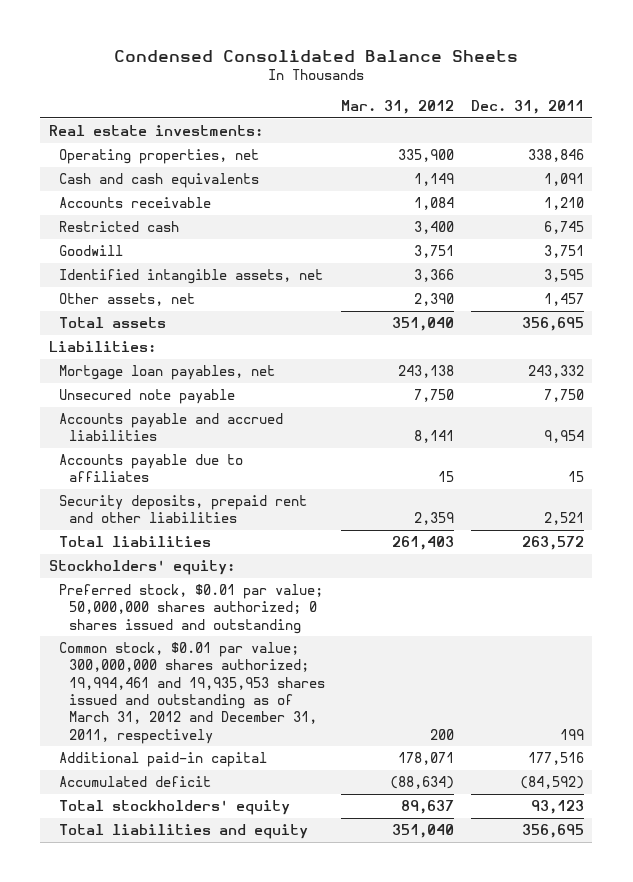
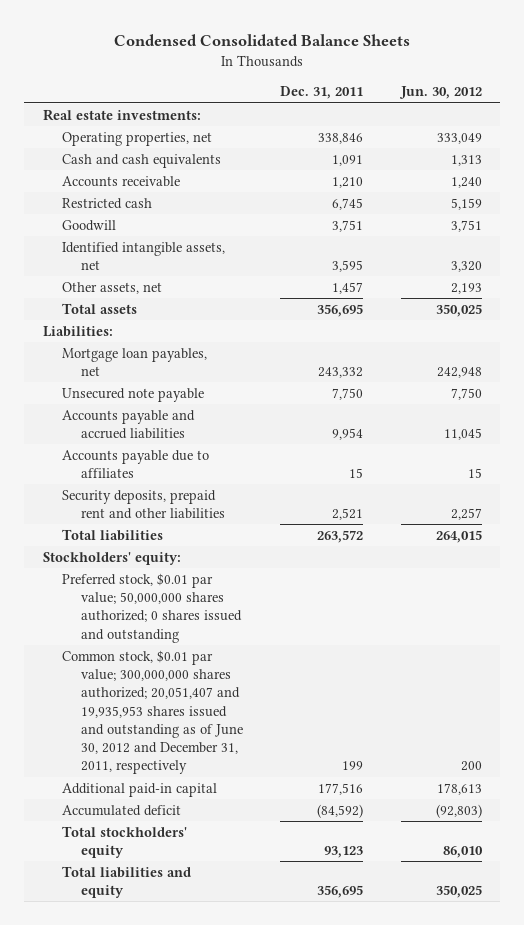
- | Mar. 31, 2012 | Dec. 31, 2011
+ | Dec. 31, 2011 | Jun. 30, 2012
- Common stock, $0.01 par value; 300,000,000 shares authorized; 19,994,461 and 19,935,953 shares issued and outstanding as of March 31, 2012 and December 31, 2011, respectively | 200 | 199
+ Common stock, $0.01 par value; 300,000,000 shares authorized; 20,051,407 and 19,935,953 shares issued and outstanding as of June 30, 2012 and December 31, 2011, respectively | 199 | 200

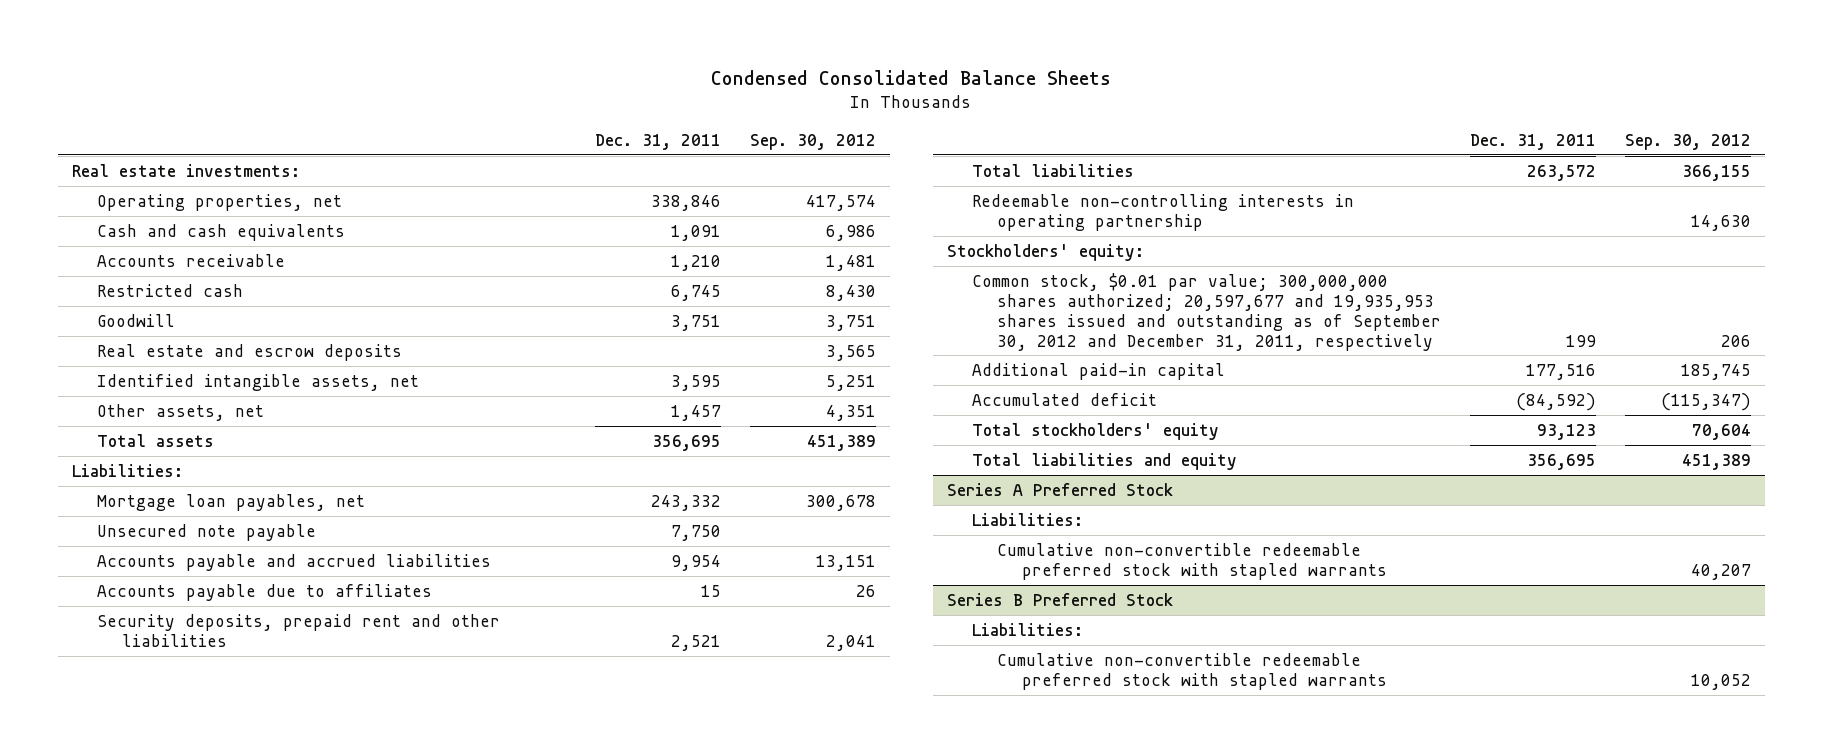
- | Dec. 31, 2011 | Jun. 30, 2012
+ | Dec. 31, 2011 | Sep. 30, 2012
+ Real estate and escrow deposits | | 3,565
+ Redeemable non-controlling interests in operating partnership | | 14,630
- Preferred stock, $0.01 par value; 50,000,000 shares authorized; 0 shares issued and outstanding
- Common stock, $0.01 par value; 300,000,000 shares authorized; 20,051,407 and 19,935,953 shares issued and outstanding as of June 30, 2012 and December 31, 2011, respectively | 199 | 200
+ Common stock, $0.01 par value; 300,000,000 shares authorized; 20,597,677 and 19,935,953 shares issued and outstanding as of September 30, 2012 and December 31, 2011, respectively | 199 | 206
+ Series A Preferred Stock
+ Liabilities:
+ Cumulative non-convertible redeemable preferred stock with stapled warrants | | 40,207
+ Series B Preferred Stock
+ Liabilities:
+ Cumulative non-convertible redeemable preferred stock with stapled warrants | | 10,052

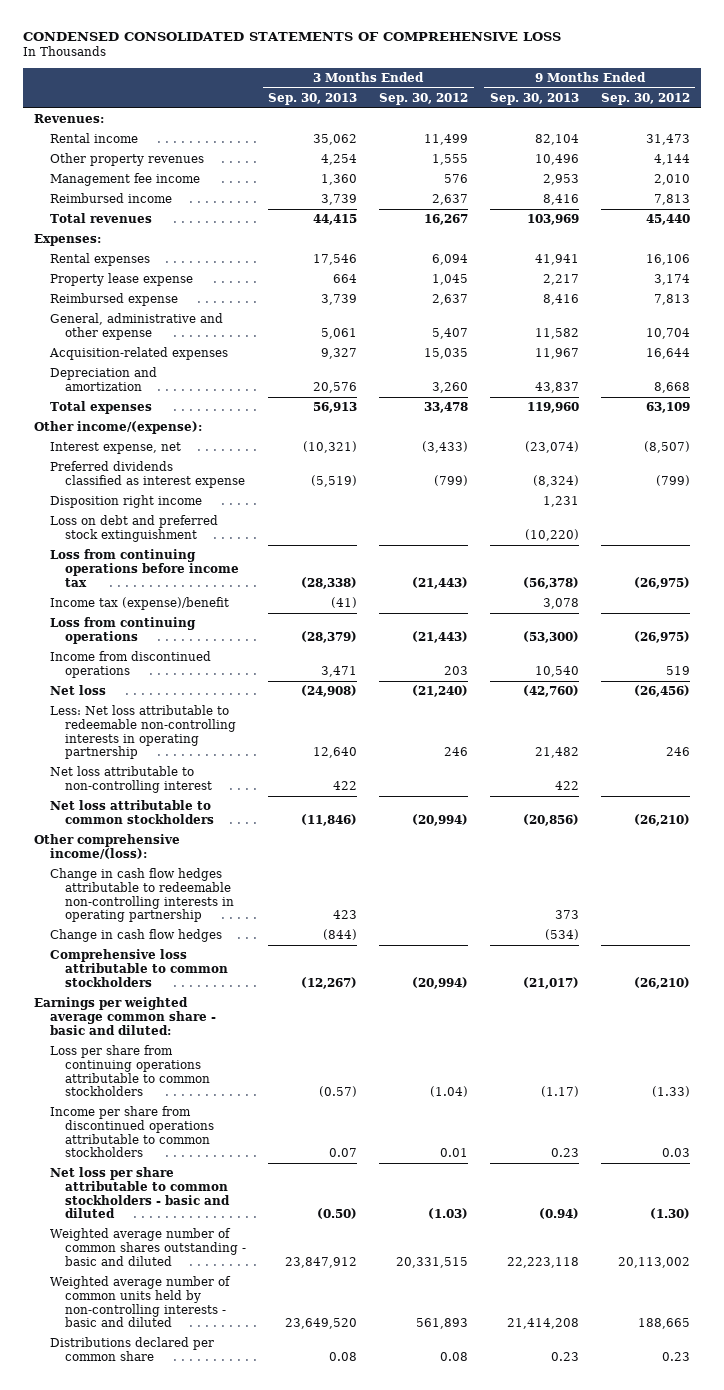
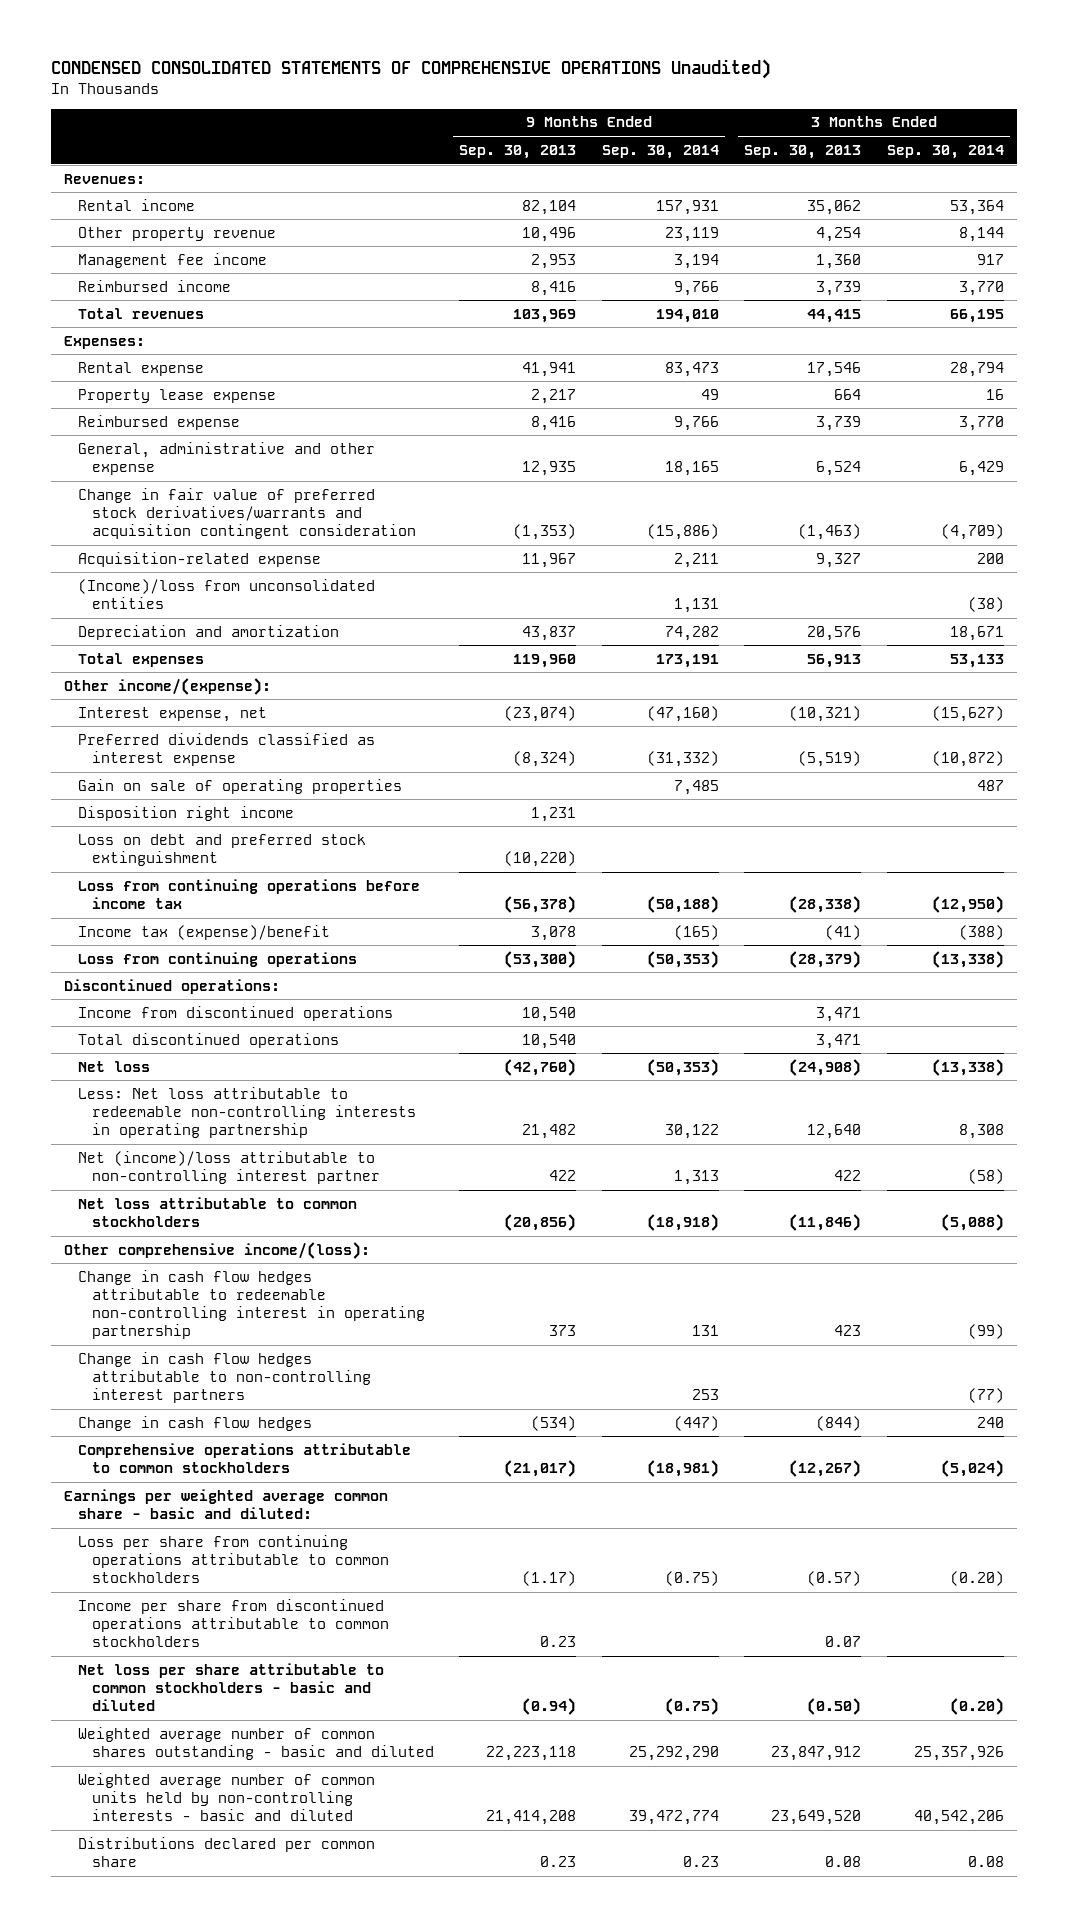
- CONDENSED CONSOLIDATED STATEMENTS OF COMPREHENSIVE LOSS
+ CONDENSED CONSOLIDATED STATEMENTS OF COMPREHENSIVE OPERATIONS Unaudited)
- | 3 Months Ended Sep. 30, 2013 | 3 Months Ended Sep. 30, 2012 | 9 Months Ended Sep. 30, 2013 | 9 Months Ended Sep. 30, 2012
+ | 9 Months Ended Sep. 30, 2013 | 9 Months Ended Sep. 30, 2014 | 3 Months Ended Sep. 30, 2013 | 3 Months Ended Sep. 30, 2014
- Other property revenues | 4,254 | 1,555 | 10,496 | 4,144
+ Other property revenue | 10,496 | 23,119 | 4,254 | 8,144
- Rental expenses | 17,546 | 6,094 | 41,941 | 16,106
+ Rental expense | 41,941 | 83,473 | 17,546 | 28,794
- General, administrative and other expense | 5,061 | 5,407 | 11,582 | 10,704
- Acquisition-related expenses | 9,327 | 15,035 | 11,967 | 16,644
+ General, administrative and other expense | 12,935 | 18,165 | 6,524 | 6,429
+ Change in fair value of preferred stock derivatives/warrants and acquisition contingent consideration | (1,353) | (15,886) | (1,463) | (4,709)
+ Acquisition-related expense | 11,967 | 2,211 | 9,327 | 200
+ (Income)/loss from unconsolidated entities | | 1,131 | | (38)
+ Gain on sale of operating properties | | 7,485 | | 487
+ Discontinued operations:
+ Total discontinued operations | 10,540 | | 3,471 |
- Net loss attributable to non-controlling interest | 422 | | 422 |
+ Net (income)/loss attributable to non-controlling interest partner | 422 | 1,313 | 422 | (58)
- Change in cash flow hedges attributable to redeemable non-controlling interests in operating partnership | 423 | | 373 |
+ Change in cash flow hedges attributable to redeemable non-controlling interest in operating partnership | 373 | 131 | 423 | (99)
+ Change in cash flow hedges attributable to non-controlling interest partners | | 253 | | (77)
- Comprehensive loss attributable to common stockholders | (12,267) | (20,994) | (21,017) | (26,210)
+ Comprehensive operations attributable to common stockholders | (21,017) | (18,981) | (12,267) | (5,024)

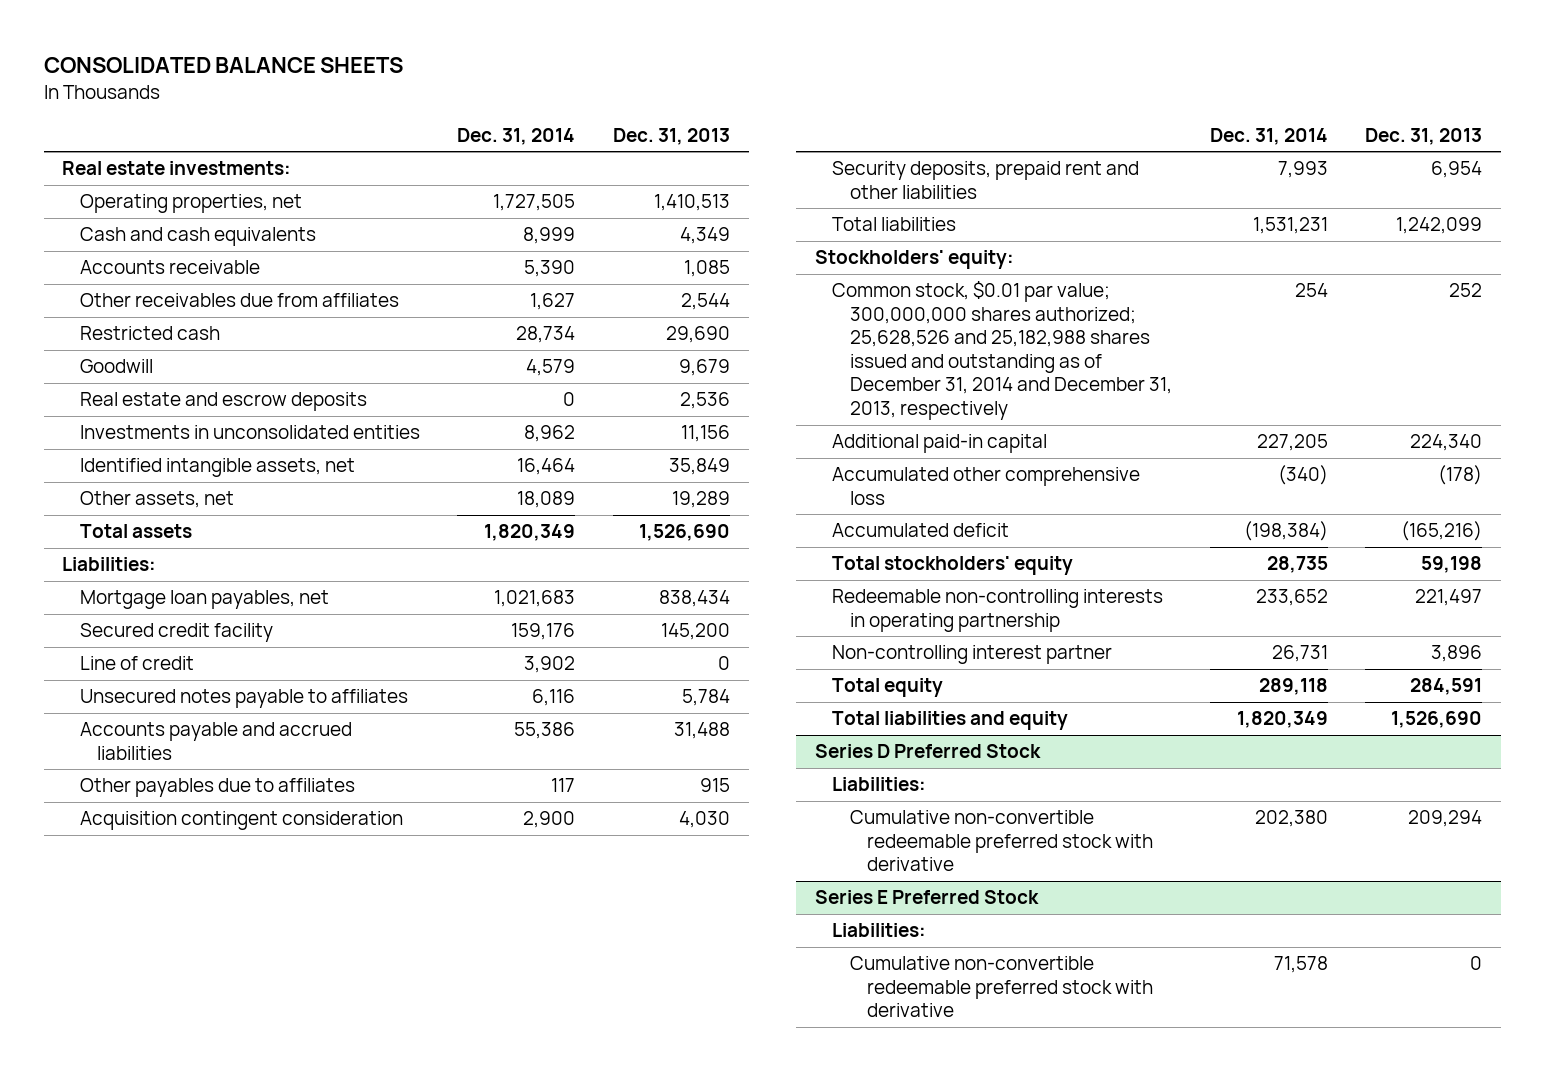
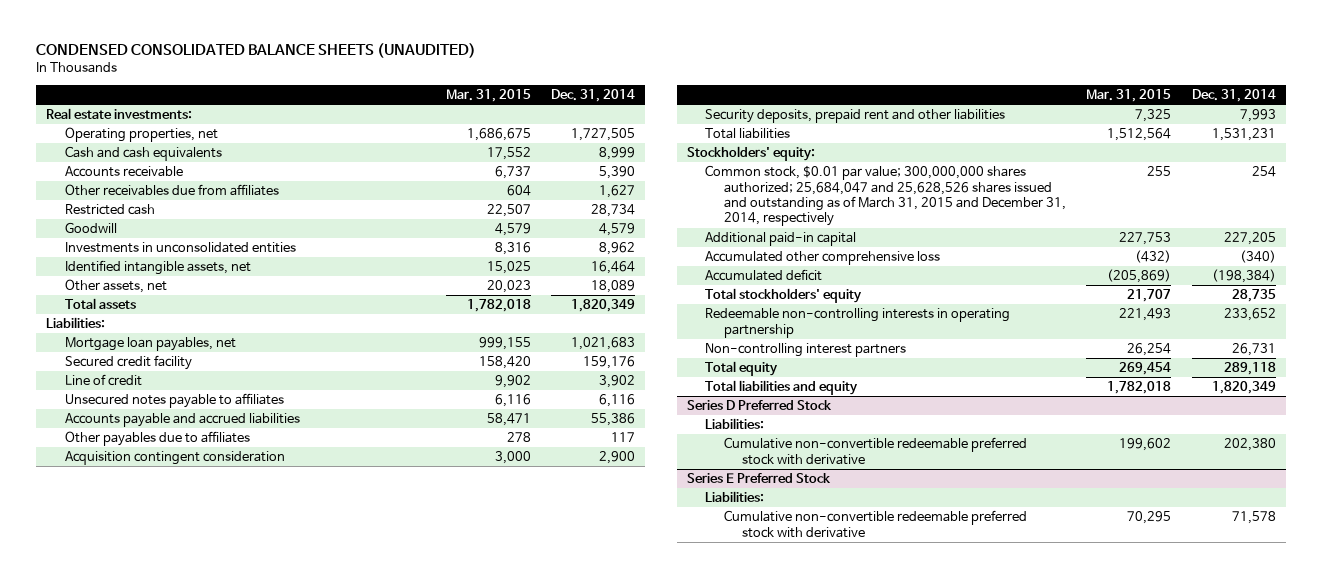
- CONSOLIDATED BALANCE SHEETS
+ CONDENSED CONSOLIDATED BALANCE SHEETS (UNAUDITED)
- | Dec. 31, 2014 | Dec. 31, 2013
+ | Mar. 31, 2015 | Dec. 31, 2014
- Real estate and escrow deposits | 0 | 2,536
- Common stock, $0.01 par value; 300,000,000 shares authorized; 25,628,526 and 25,182,988 shares issued and outstanding as of December 31, 2014 and December 31, 2013, respectively | 254 | 252
+ Common stock, $0.01 par value; 300,000,000 shares authorized; 25,684,047 and 25,628,526 shares issued and outstanding as of March 31, 2015 and December 31, 2014, respectively | 255 | 254
- Non-controlling interest partner | 26,731 | 3,896
+ Non-controlling interest partners | 26,254 | 26,731

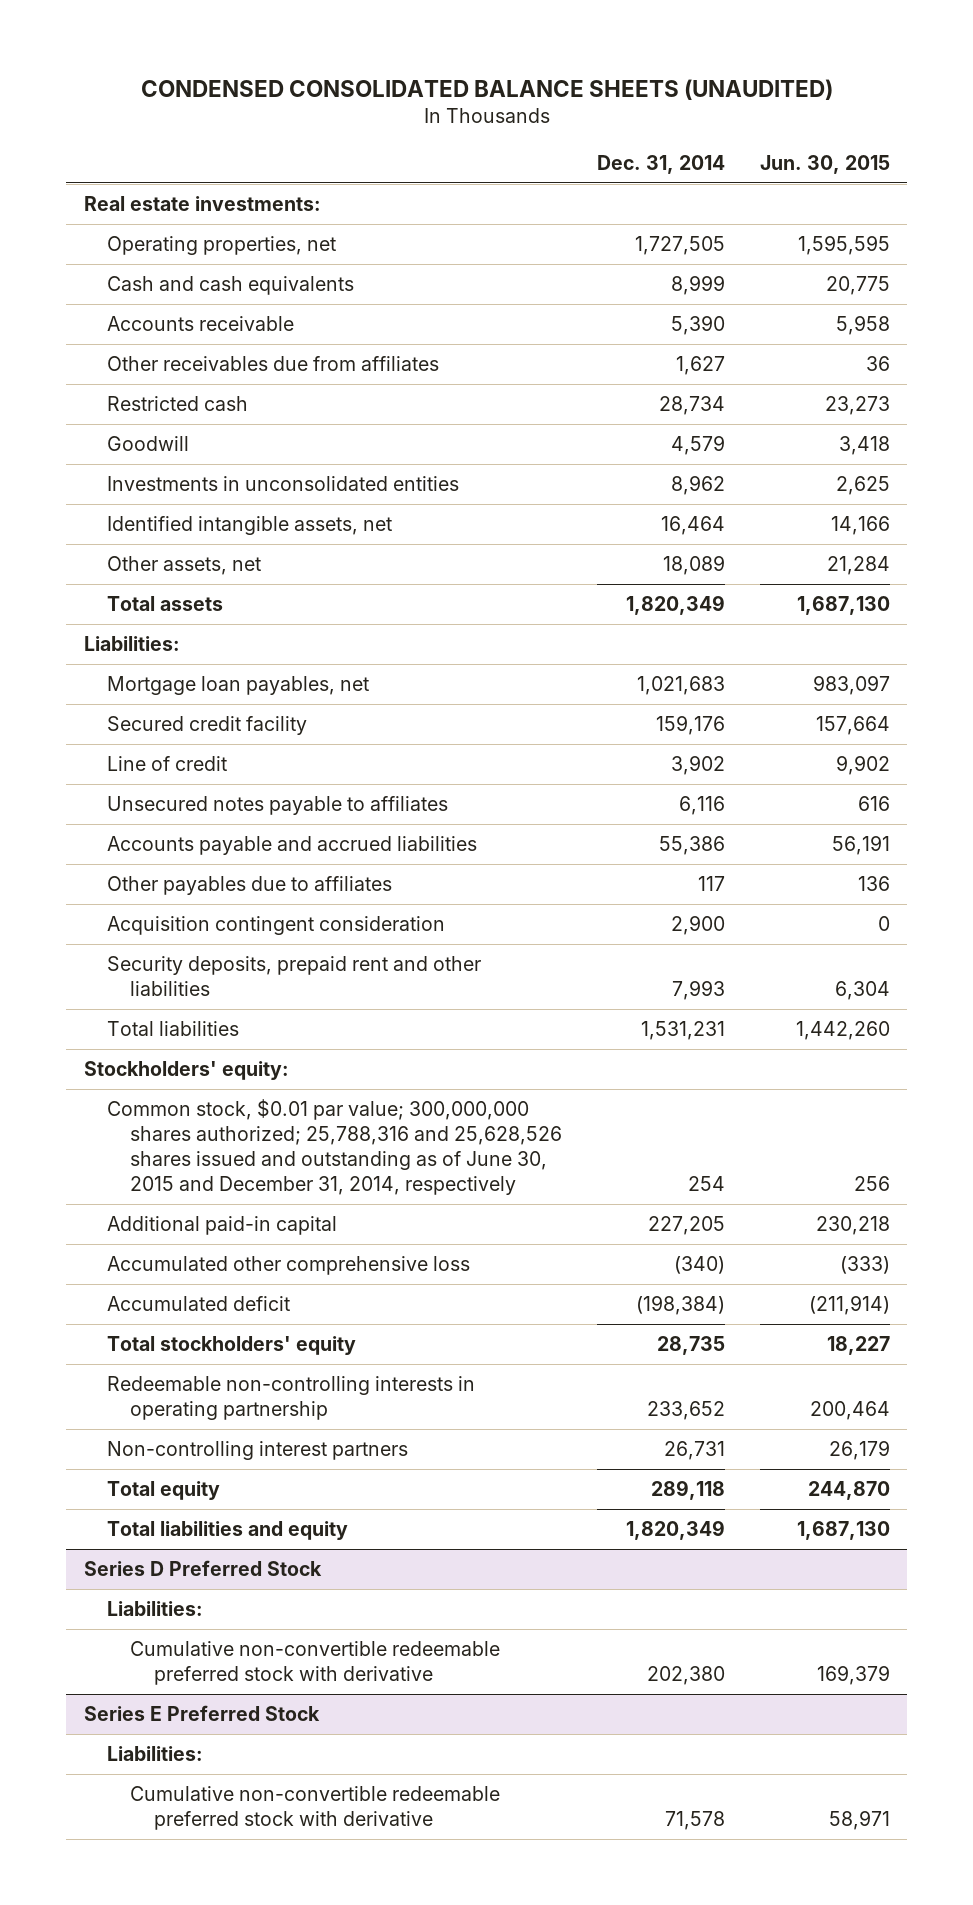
- | Mar. 31, 2015 | Dec. 31, 2014
+ | Dec. 31, 2014 | Jun. 30, 2015
- Common stock, $0.01 par value; 300,000,000 shares authorized; 25,684,047 and 25,628,526 shares issued and outstanding as of March 31, 2015 and December 31, 2014, respectively | 255 | 254
+ Common stock, $0.01 par value; 300,000,000 shares authorized; 25,788,316 and 25,628,526 shares issued and outstanding as of June 30, 2015 and December 31, 2014, respectively | 254 | 256

